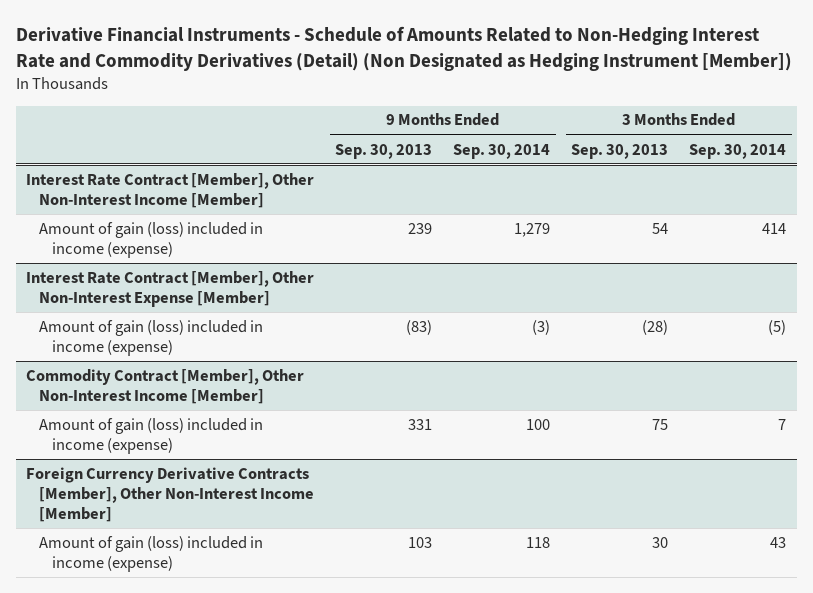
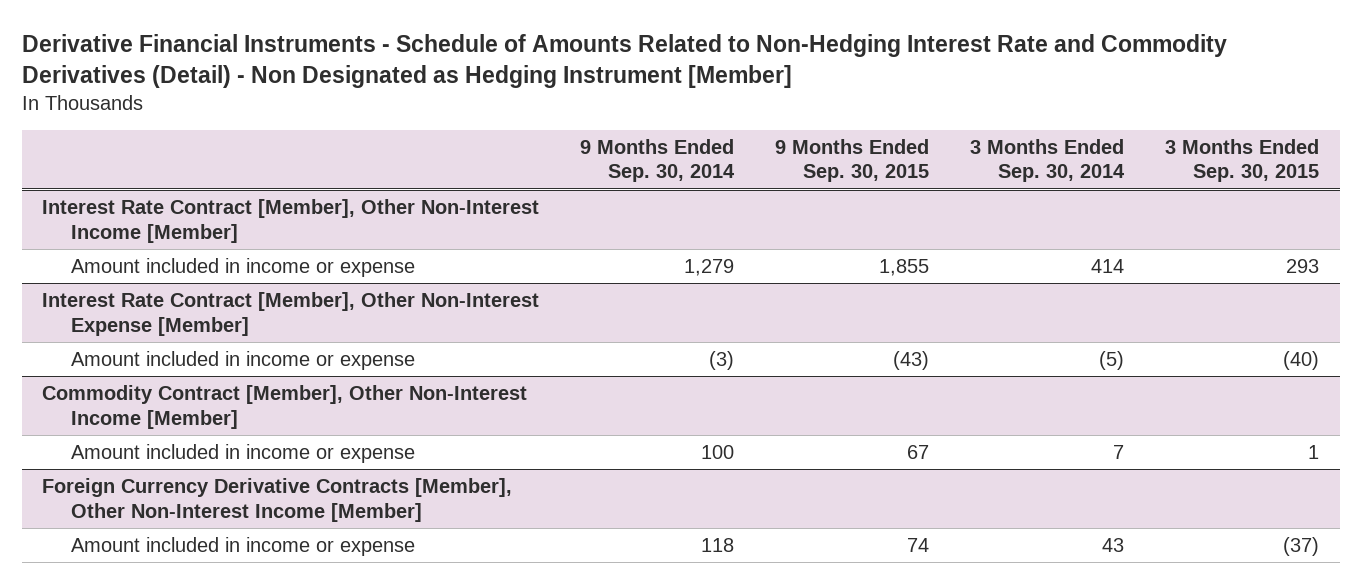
- Derivative Financial Instruments - Schedule of Amounts Related to Non-Hedging Interest Rate and Commodity Derivatives (Detail) (Non Designated as Hedging Instrument [Member])
+ Derivative Financial Instruments - Schedule of Amounts Related to Non-Hedging Interest Rate and Commodity Derivatives (Detail) - Non Designated as Hedging Instrument [Member]
- | 9 Months Ended Sep. 30, 2013 | 9 Months Ended Sep. 30, 2014 | 3 Months Ended Sep. 30, 2013 | 3 Months Ended Sep. 30, 2014
+ | 9 Months Ended Sep. 30, 2014 | 9 Months Ended Sep. 30, 2015 | 3 Months Ended Sep. 30, 2014 | 3 Months Ended Sep. 30, 2015
@ Interest Rate Contract [Member], Other Non-Interest Income [Member]
- Amount of gain (loss) included in income (expense) | 239 | 1,279 | 54 | 414
+ Amount included in income or expense | 1,279 | 1,855 | 414 | 293
@ Interest Rate Contract [Member], Other Non-Interest Expense [Member]
- Amount of gain (loss) included in income (expense) | (83) | (3) | (28) | (5)
+ Amount included in income or expense | (3) | (43) | (5) | (40)
@ Commodity Contract [Member], Other Non-Interest Income [Member]
- Amount of gain (loss) included in income (expense) | 331 | 100 | 75 | 7
+ Amount included in income or expense | 100 | 67 | 7 | 1
@ Foreign Currency Derivative Contracts [Member], Other Non-Interest Income [Member]
- Amount of gain (loss) included in income (expense) | 103 | 118 | 30 | 43
+ Amount included in income or expense | 118 | 74 | 43 | (37)

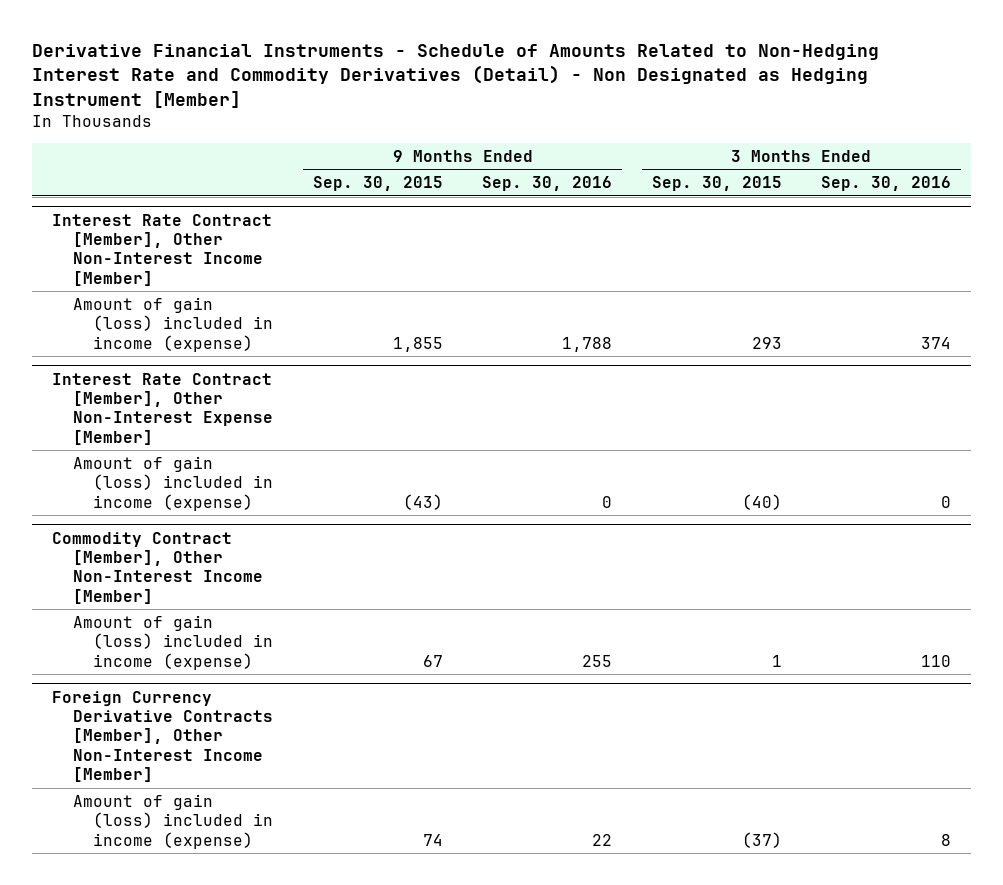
- | 9 Months Ended Sep. 30, 2014 | 9 Months Ended Sep. 30, 2015 | 3 Months Ended Sep. 30, 2014 | 3 Months Ended Sep. 30, 2015
+ | 9 Months Ended Sep. 30, 2015 | 9 Months Ended Sep. 30, 2016 | 3 Months Ended Sep. 30, 2015 | 3 Months Ended Sep. 30, 2016
@ Interest Rate Contract [Member], Other Non-Interest Income [Member]
- Amount included in income or expense | 1,279 | 1,855 | 414 | 293
+ Amount of gain (loss) included in income (expense) | 1,855 | 1,788 | 293 | 374
@ Interest Rate Contract [Member], Other Non-Interest Expense [Member]
- Amount included in income or expense | (3) | (43) | (5) | (40)
+ Amount of gain (loss) included in income (expense) | (43) | 0 | (40) | 0
@ Commodity Contract [Member], Other Non-Interest Income [Member]
- Amount included in income or expense | 100 | 67 | 7 | 1
+ Amount of gain (loss) included in income (expense) | 67 | 255 | 1 | 110
@ Foreign Currency Derivative Contracts [Member], Other Non-Interest Income [Member]
- Amount included in income or expense | 118 | 74 | 43 | (37)
+ Amount of gain (loss) included in income (expense) | 74 | 22 | (37) | 8

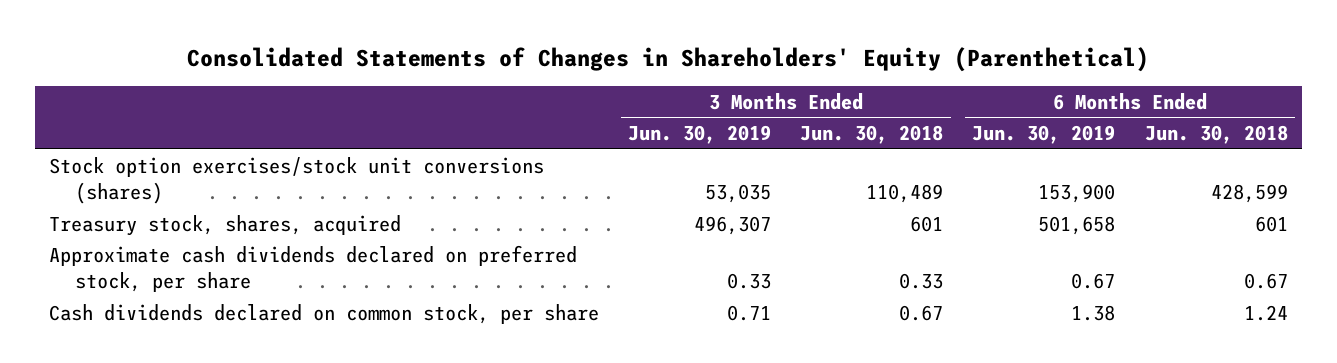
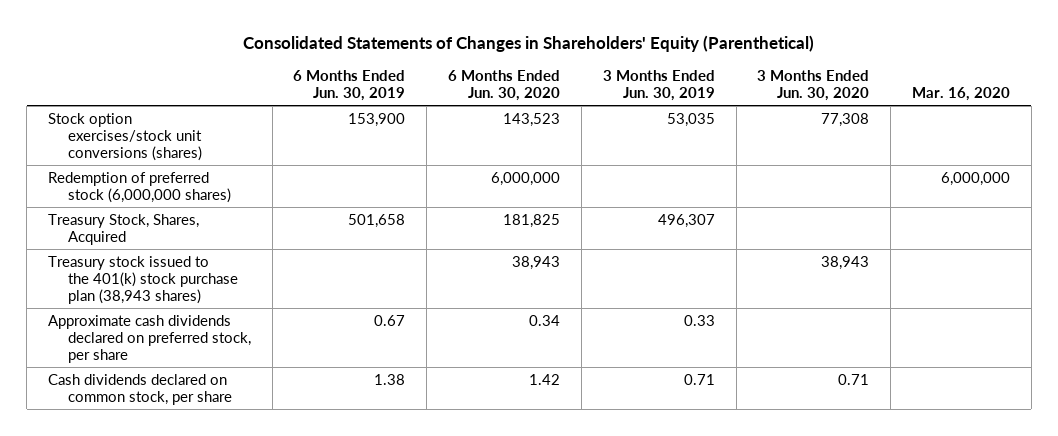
- | 3 Months Ended Jun. 30, 2019 | 3 Months Ended Jun. 30, 2018 | 6 Months Ended Jun. 30, 2019 | 6 Months Ended Jun. 30, 2018
+ | 6 Months Ended Jun. 30, 2019 | 6 Months Ended Jun. 30, 2020 | 3 Months Ended Jun. 30, 2019 | 3 Months Ended Jun. 30, 2020 | Mar. 16, 2020
- Treasury stock, shares, acquired | 496,307 | 601 | 501,658 | 601
+ Redemption of preferred stock (6,000,000 shares) | | 6,000,000 | | | 6,000,000
+ Treasury Stock, Shares, Acquired | 501,658 | 181,825 | 496,307 | |
+ Treasury stock issued to the 401(k) stock purchase plan (38,943 shares) | | 38,943 | | 38,943 |

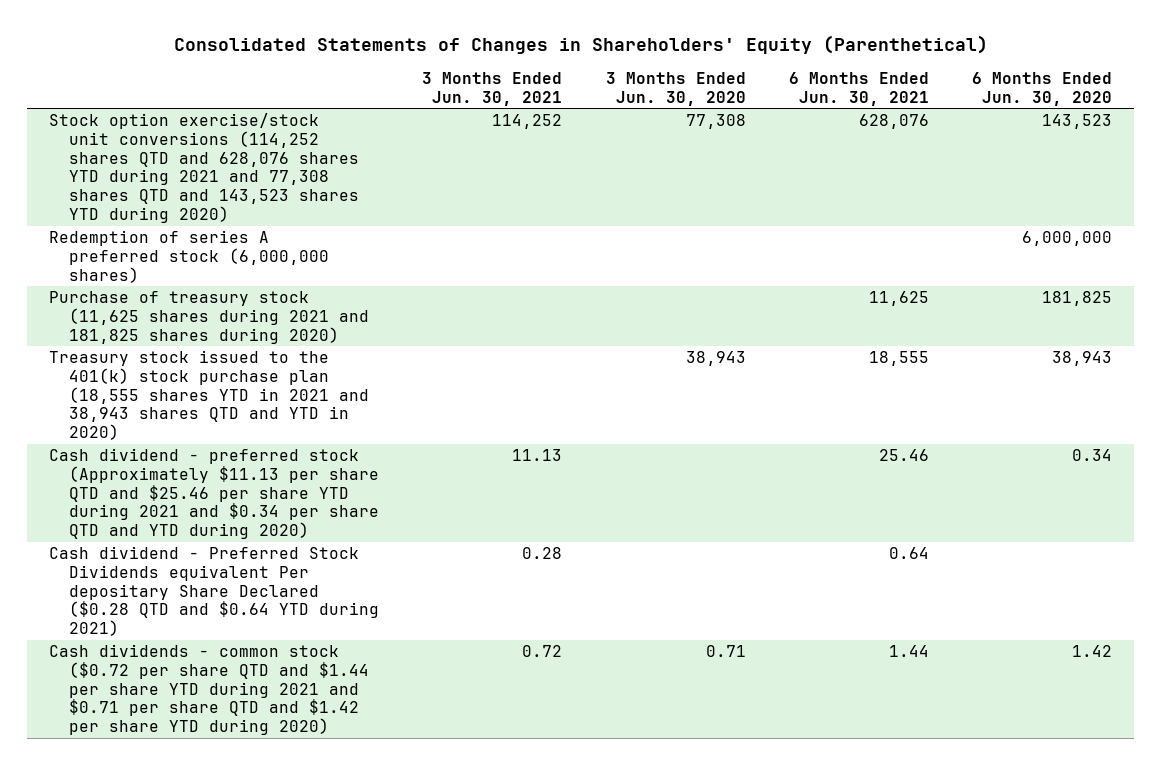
- | 6 Months Ended Jun. 30, 2019 | 6 Months Ended Jun. 30, 2020 | 3 Months Ended Jun. 30, 2019 | 3 Months Ended Jun. 30, 2020 | Mar. 16, 2020
+ | 3 Months Ended Jun. 30, 2021 | 3 Months Ended Jun. 30, 2020 | 6 Months Ended Jun. 30, 2021 | 6 Months Ended Jun. 30, 2020
- Stock option exercises/stock unit conversions (shares) | 153,900 | 143,523 | 53,035 | 77,308 |
- Redemption of preferred stock (6,000,000 shares) | | 6,000,000 | | | 6,000,000
- Treasury Stock, Shares, Acquired | 501,658 | 181,825 | 496,307 | |
- Treasury stock issued to the 401(k) stock purchase plan (38,943 shares) | | 38,943 | | 38,943 |
- Approximate cash dividends declared on preferred stock, per share | 0.67 | 0.34 | 0.33 | |
- Cash dividends declared on common stock, per share | 1.38 | 1.42 | 0.71 | 0.71 |
+ Stock option exercise/stock unit conversions (114,252 shares QTD and 628,076 shares YTD during 2021 and 77,308 shares QTD and 143,523 shares YTD during 2020) | 114,252 | 77,308 | 628,076 | 143,523
+ Redemption of series A preferred stock (6,000,000 shares) | | | | 6,000,000
+ Purchase of treasury stock (11,625 shares during 2021 and 181,825 shares during 2020) | | | 11,625 | 181,825
+ Treasury stock issued to the 401(k) stock purchase plan (18,555 shares YTD in 2021 and 38,943 shares QTD and YTD in 2020) | | 38,943 | 18,555 | 38,943
+ Cash dividend - preferred stock (Approximately $11.13 per share QTD and $25.46 per share YTD during 2021 and $0.34 per share QTD and YTD during 2020) | 11.13 | | 25.46 | 0.34
+ Cash dividend - Preferred Stock Dividends equivalent Per depositary Share Declared ($0.28 QTD and $0.64 YTD during 2021) | 0.28 | | 0.64 |
+ Cash dividends - common stock ($0.72 per share QTD and $1.44 per share YTD during 2021 and $0.71 per share QTD and $1.42 per share YTD during 2020) | 0.72 | 0.71 | 1.44 | 1.42

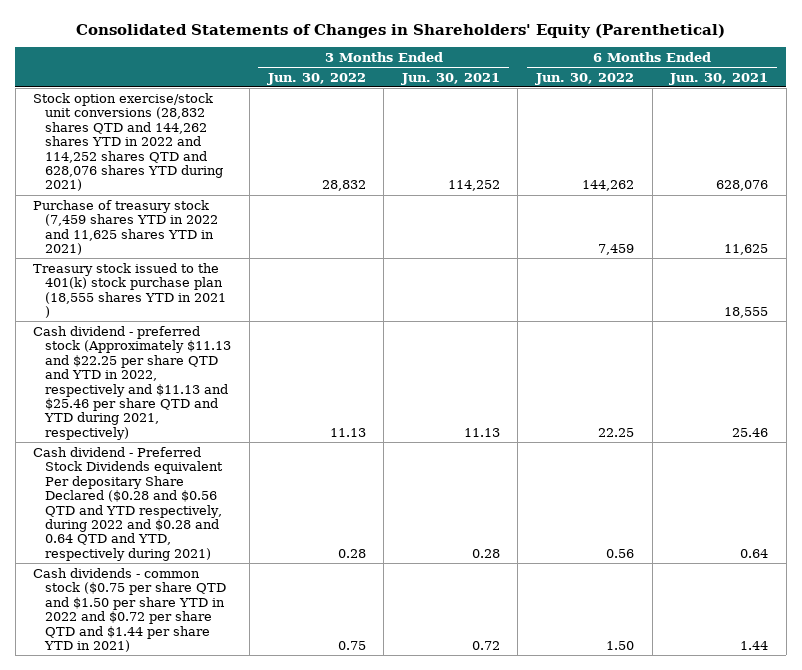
- | 3 Months Ended Jun. 30, 2021 | 3 Months Ended Jun. 30, 2020 | 6 Months Ended Jun. 30, 2021 | 6 Months Ended Jun. 30, 2020
+ | 3 Months Ended Jun. 30, 2022 | 3 Months Ended Jun. 30, 2021 | 6 Months Ended Jun. 30, 2022 | 6 Months Ended Jun. 30, 2021
- Stock option exercise/stock unit conversions (114,252 shares QTD and 628,076 shares YTD during 2021 and 77,308 shares QTD and 143,523 shares YTD during 2020) | 114,252 | 77,308 | 628,076 | 143,523
- Redemption of series A preferred stock (6,000,000 shares) | | | | 6,000,000
- Purchase of treasury stock (11,625 shares during 2021 and 181,825 shares during 2020) | | | 11,625 | 181,825
- Treasury stock issued to the 401(k) stock purchase plan (18,555 shares YTD in 2021 and 38,943 shares QTD and YTD in 2020) | | 38,943 | 18,555 | 38,943
- Cash dividend - preferred stock (Approximately $11.13 per share QTD and $25.46 per share YTD during 2021 and $0.34 per share QTD and YTD during 2020) | 11.13 | | 25.46 | 0.34
- Cash dividend - Preferred Stock Dividends equivalent Per depositary Share Declared ($0.28 QTD and $0.64 YTD during 2021) | 0.28 | | 0.64 |
- Cash dividends - common stock ($0.72 per share QTD and $1.44 per share YTD during 2021 and $0.71 per share QTD and $1.42 per share YTD during 2020) | 0.72 | 0.71 | 1.44 | 1.42
+ Stock option exercise/stock unit conversions (28,832 shares QTD and 144,262 shares YTD in 2022 and 114,252 shares QTD and 628,076 shares YTD during 2021) | 28,832 | 114,252 | 144,262 | 628,076
+ Purchase of treasury stock (7,459 shares YTD in 2022 and 11,625 shares YTD in 2021) | | | 7,459 | 11,625
+ Treasury stock issued to the 401(k) stock purchase plan (18,555 shares YTD in 2021 ) | | | | 18,555
+ Cash dividend - preferred stock (Approximately $11.13 and $22.25 per share QTD and YTD in 2022, respectively and $11.13 and $25.46 per share QTD and YTD during 2021, respectively) | 11.13 | 11.13 | 22.25 | 25.46
+ Cash dividend - Preferred Stock Dividends equivalent Per depositary Share Declared ($0.28 and $0.56 QTD and YTD respectively, during 2022 and $0.28 and 0.64 QTD and YTD, respectively during 2021) | 0.28 | 0.28 | 0.56 | 0.64
+ Cash dividends - common stock ($0.75 per share QTD and $1.50 per share YTD in 2022 and $0.72 per share QTD and $1.44 per share YTD in 2021) | 0.75 | 0.72 | 1.50 | 1.44

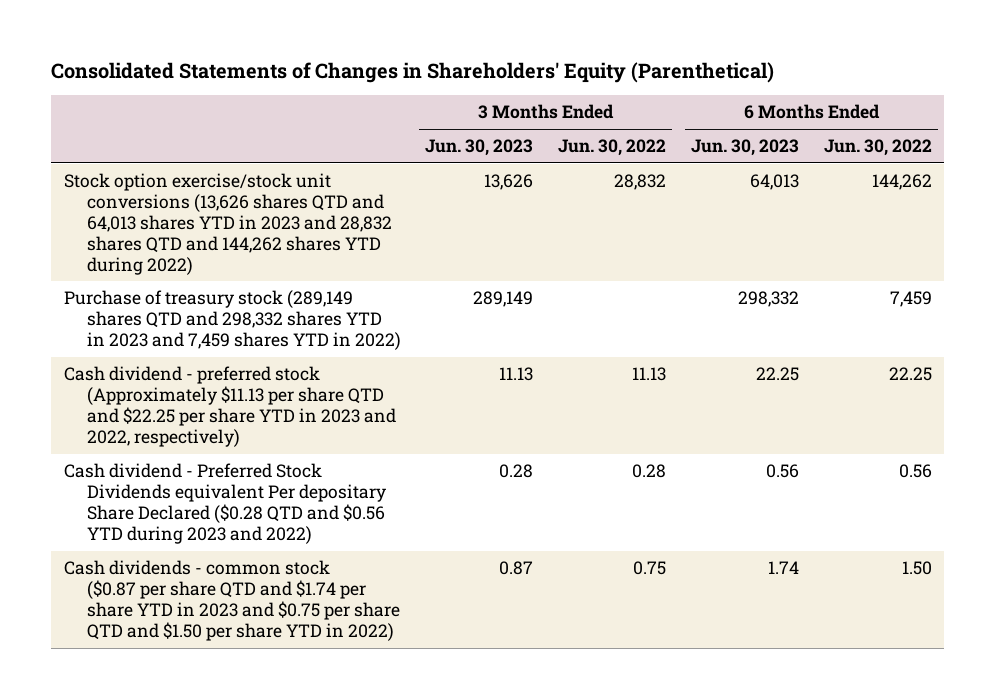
- | 3 Months Ended Jun. 30, 2022 | 3 Months Ended Jun. 30, 2021 | 6 Months Ended Jun. 30, 2022 | 6 Months Ended Jun. 30, 2021
+ | 3 Months Ended Jun. 30, 2023 | 3 Months Ended Jun. 30, 2022 | 6 Months Ended Jun. 30, 2023 | 6 Months Ended Jun. 30, 2022
- Stock option exercise/stock unit conversions (28,832 shares QTD and 144,262 shares YTD in 2022 and 114,252 shares QTD and 628,076 shares YTD during 2021) | 28,832 | 114,252 | 144,262 | 628,076
- Purchase of treasury stock (7,459 shares YTD in 2022 and 11,625 shares YTD in 2021) | | | 7,459 | 11,625
- Treasury stock issued to the 401(k) stock purchase plan (18,555 shares YTD in 2021 ) | | | | 18,555
- Cash dividend - preferred stock (Approximately $11.13 and $22.25 per share QTD and YTD in 2022, respectively and $11.13 and $25.46 per share QTD and YTD during 2021, respectively) | 11.13 | 11.13 | 22.25 | 25.46
- Cash dividend - Preferred Stock Dividends equivalent Per depositary Share Declared ($0.28 and $0.56 QTD and YTD respectively, during 2022 and $0.28 and 0.64 QTD and YTD, respectively during 2021) | 0.28 | 0.28 | 0.56 | 0.64
- Cash dividends - common stock ($0.75 per share QTD and $1.50 per share YTD in 2022 and $0.72 per share QTD and $1.44 per share YTD in 2021) | 0.75 | 0.72 | 1.50 | 1.44
+ Stock option exercise/stock unit conversions (13,626 shares QTD and 64,013 shares YTD in 2023 and 28,832 shares QTD and 144,262 shares YTD during 2022) | 13,626 | 28,832 | 64,013 | 144,262
+ Purchase of treasury stock (289,149 shares QTD and 298,332 shares YTD in 2023 and 7,459 shares YTD in 2022) | 289,149 | | 298,332 | 7,459
+ Cash dividend - preferred stock (Approximately $11.13 per share QTD and $22.25 per share YTD in 2023 and 2022, respectively) | 11.13 | 11.13 | 22.25 | 22.25
+ Cash dividend - Preferred Stock Dividends equivalent Per depositary Share Declared ($0.28 QTD and $0.56 YTD during 2023 and 2022) | 0.28 | 0.28 | 0.56 | 0.56
+ Cash dividends - common stock ($0.87 per share QTD and $1.74 per share YTD in 2023 and $0.75 per share QTD and $1.50 per share YTD in 2022) | 0.87 | 0.75 | 1.74 | 1.50

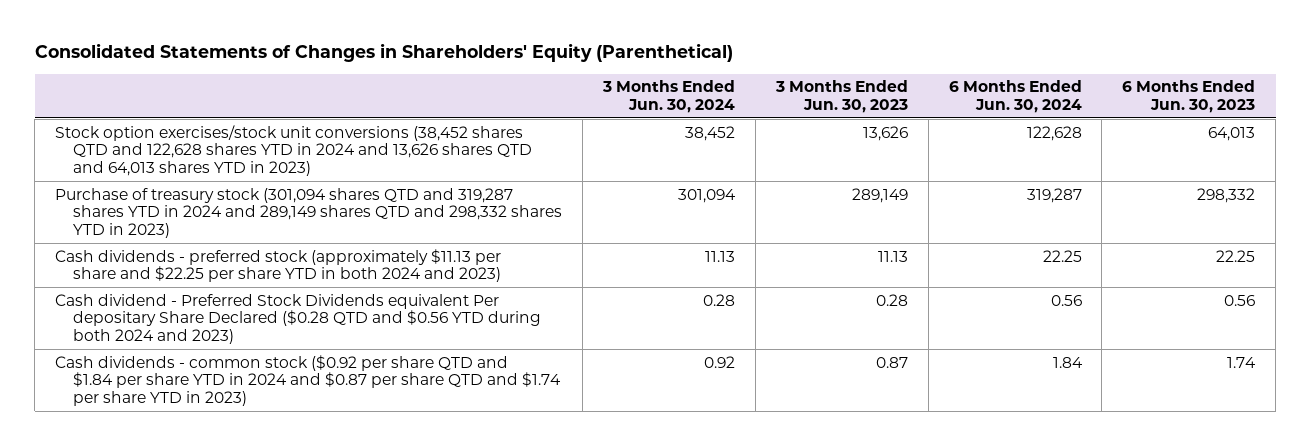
- | 3 Months Ended Jun. 30, 2023 | 3 Months Ended Jun. 30, 2022 | 6 Months Ended Jun. 30, 2023 | 6 Months Ended Jun. 30, 2022
+ | 3 Months Ended Jun. 30, 2024 | 3 Months Ended Jun. 30, 2023 | 6 Months Ended Jun. 30, 2024 | 6 Months Ended Jun. 30, 2023
- Stock option exercise/stock unit conversions (13,626 shares QTD and 64,013 shares YTD in 2023 and 28,832 shares QTD and 144,262 shares YTD during 2022) | 13,626 | 28,832 | 64,013 | 144,262
- Purchase of treasury stock (289,149 shares QTD and 298,332 shares YTD in 2023 and 7,459 shares YTD in 2022) | 289,149 | | 298,332 | 7,459
- Cash dividend - preferred stock (Approximately $11.13 per share QTD and $22.25 per share YTD in 2023 and 2022, respectively) | 11.13 | 11.13 | 22.25 | 22.25
- Cash dividend - Preferred Stock Dividends equivalent Per depositary Share Declared ($0.28 QTD and $0.56 YTD during 2023 and 2022) | 0.28 | 0.28 | 0.56 | 0.56
- Cash dividends - common stock ($0.87 per share QTD and $1.74 per share YTD in 2023 and $0.75 per share QTD and $1.50 per share YTD in 2022) | 0.87 | 0.75 | 1.74 | 1.50
+ Stock option exercises/stock unit conversions (38,452 shares QTD and 122,628 shares YTD in 2024 and 13,626 shares QTD and 64,013 shares YTD in 2023) | 38,452 | 13,626 | 122,628 | 64,013
+ Purchase of treasury stock (301,094 shares QTD and 319,287 shares YTD in 2024 and 289,149 shares QTD and 298,332 shares YTD in 2023) | 301,094 | 289,149 | 319,287 | 298,332
+ Cash dividends - preferred stock (approximately $11.13 per share and $22.25 per share YTD in both 2024 and 2023) | 11.13 | 11.13 | 22.25 | 22.25
+ Cash dividend - Preferred Stock Dividends equivalent Per depositary Share Declared ($0.28 QTD and $0.56 YTD during both 2024 and 2023) | 0.28 | 0.28 | 0.56 | 0.56
+ Cash dividends - common stock ($0.92 per share QTD and $1.84 per share YTD in 2024 and $0.87 per share QTD and $1.74 per share YTD in 2023) | 0.92 | 0.87 | 1.84 | 1.74

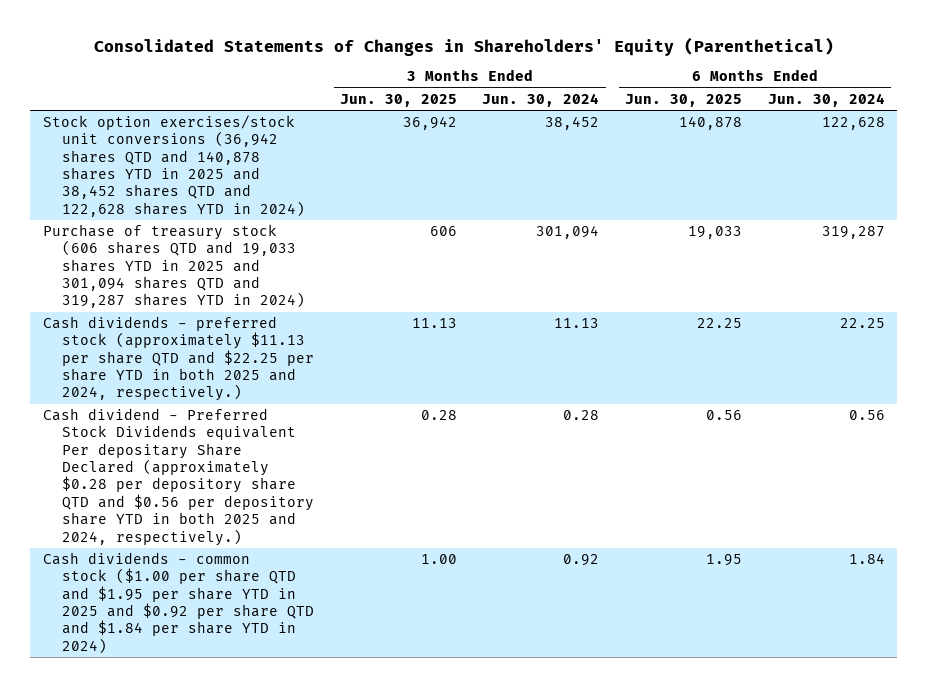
- | 3 Months Ended Jun. 30, 2024 | 3 Months Ended Jun. 30, 2023 | 6 Months Ended Jun. 30, 2024 | 6 Months Ended Jun. 30, 2023
+ | 3 Months Ended Jun. 30, 2025 | 3 Months Ended Jun. 30, 2024 | 6 Months Ended Jun. 30, 2025 | 6 Months Ended Jun. 30, 2024
- Stock option exercises/stock unit conversions (38,452 shares QTD and 122,628 shares YTD in 2024 and 13,626 shares QTD and 64,013 shares YTD in 2023) | 38,452 | 13,626 | 122,628 | 64,013
- Purchase of treasury stock (301,094 shares QTD and 319,287 shares YTD in 2024 and 289,149 shares QTD and 298,332 shares YTD in 2023) | 301,094 | 289,149 | 319,287 | 298,332
- Cash dividends - preferred stock (approximately $11.13 per share and $22.25 per share YTD in both 2024 and 2023) | 11.13 | 11.13 | 22.25 | 22.25
- Cash dividend - Preferred Stock Dividends equivalent Per depositary Share Declared ($0.28 QTD and $0.56 YTD during both 2024 and 2023) | 0.28 | 0.28 | 0.56 | 0.56
- Cash dividends - common stock ($0.92 per share QTD and $1.84 per share YTD in 2024 and $0.87 per share QTD and $1.74 per share YTD in 2023) | 0.92 | 0.87 | 1.84 | 1.74
+ Stock option exercises/stock unit conversions (36,942 shares QTD and 140,878 shares YTD in 2025 and 38,452 shares QTD and 122,628 shares YTD in 2024) | 36,942 | 38,452 | 140,878 | 122,628
+ Purchase of treasury stock (606 shares QTD and 19,033 shares YTD in 2025 and 301,094 shares QTD and 319,287 shares YTD in 2024) | 606 | 301,094 | 19,033 | 319,287
+ Cash dividends - preferred stock (approximately $11.13 per share QTD and $22.25 per share YTD in both 2025 and 2024, respectively.) | 11.13 | 11.13 | 22.25 | 22.25
+ Cash dividend - Preferred Stock Dividends equivalent Per depositary Share Declared (approximately $0.28 per depository share QTD and $0.56 per depository share YTD in both 2025 and 2024, respectively.) | 0.28 | 0.28 | 0.56 | 0.56
+ Cash dividends - common stock ($1.00 per share QTD and $1.95 per share YTD in 2025 and $0.92 per share QTD and $1.84 per share YTD in 2024) | 1.00 | 0.92 | 1.95 | 1.84

